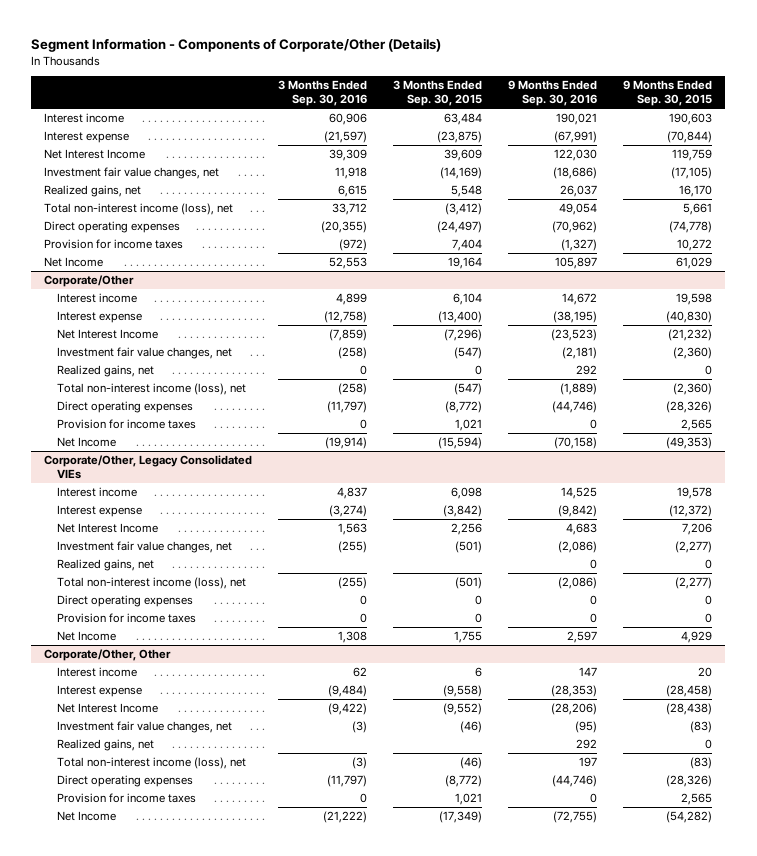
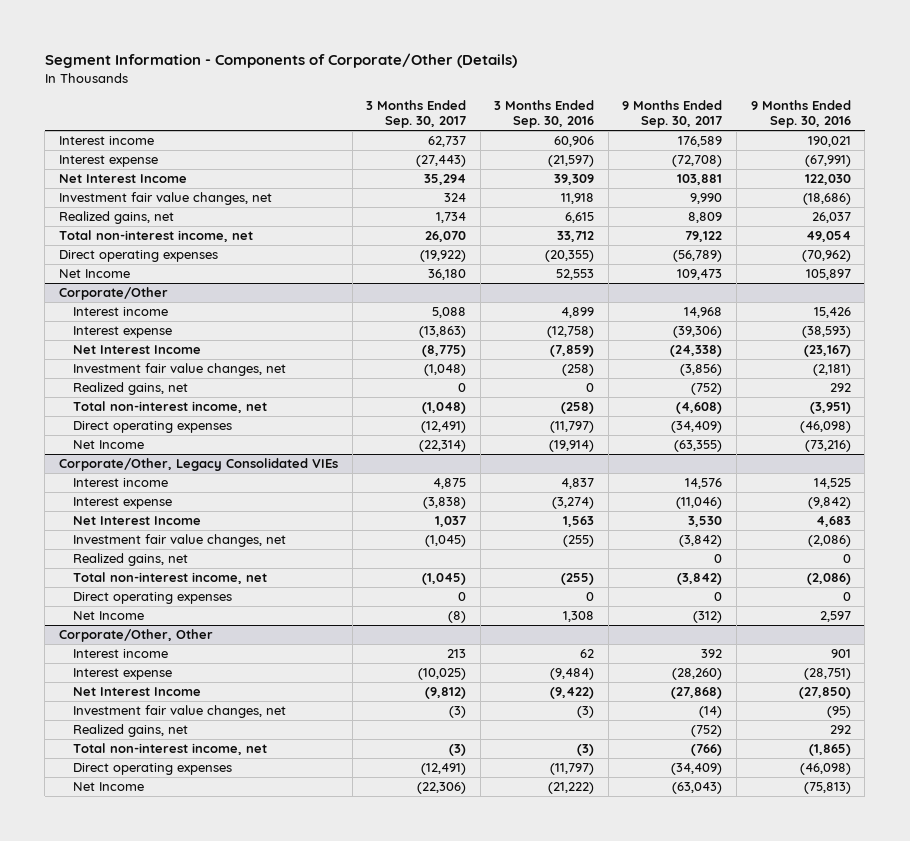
- | 3 Months Ended Sep. 30, 2016 | 3 Months Ended Sep. 30, 2015 | 9 Months Ended Sep. 30, 2016 | 9 Months Ended Sep. 30, 2015
+ | 3 Months Ended Sep. 30, 2017 | 3 Months Ended Sep. 30, 2016 | 9 Months Ended Sep. 30, 2017 | 9 Months Ended Sep. 30, 2016
- Total non-interest income (loss), net | 33,712 | (3,412) | 49,054 | 5,661
+ Total non-interest income, net | 26,070 | 33,712 | 79,122 | 49,054
- Provision for income taxes | (972) | 7,404 | (1,327) | 10,272
@ Corporate/Other
- Interest income | 4,899 | 6,104 | 14,672 | 19,598
- Interest expense | (12,758) | (13,400) | (38,195) | (40,830)
- Net Interest Income | (7,859) | (7,296) | (23,523) | (21,232)
+ Interest income | 5,088 | 4,899 | 14,968 | 15,426
+ Interest expense | (13,863) | (12,758) | (39,306) | (38,593)
+ Net Interest Income | (8,775) | (7,859) | (24,338) | (23,167)
- Total non-interest income (loss), net | (258) | (547) | (1,889) | (2,360)
- Direct operating expenses | (11,797) | (8,772) | (44,746) | (28,326)
- Provision for income taxes | 0 | 1,021 | 0 | 2,565
- Net Income | (19,914) | (15,594) | (70,158) | (49,353)
+ Total non-interest income, net | (1,048) | (258) | (4,608) | (3,951)
+ Direct operating expenses | (12,491) | (11,797) | (34,409) | (46,098)
+ Net Income | (22,314) | (19,914) | (63,355) | (73,216)
@ Corporate/Other, Legacy Consolidated VIEs
- Total non-interest income (loss), net | (255) | (501) | (2,086) | (2,277)
+ Total non-interest income, net | (1,045) | (255) | (3,842) | (2,086)
- Provision for income taxes | 0 | 0 | 0 | 0
@ Corporate/Other, Other
- Interest income | 62 | 6 | 147 | 20
- Interest expense | (9,484) | (9,558) | (28,353) | (28,458)
- Net Interest Income | (9,422) | (9,552) | (28,206) | (28,438)
+ Interest income | 213 | 62 | 392 | 901
+ Interest expense | (10,025) | (9,484) | (28,260) | (28,751)
+ Net Interest Income | (9,812) | (9,422) | (27,868) | (27,850)
- Total non-interest income (loss), net | (3) | (46) | 197 | (83)
- Direct operating expenses | (11,797) | (8,772) | (44,746) | (28,326)
- Provision for income taxes | 0 | 1,021 | 0 | 2,565
- Net Income | (21,222) | (17,349) | (72,755) | (54,282)
+ Total non-interest income, net | (3) | (3) | (766) | (1,865)
+ Direct operating expenses | (12,491) | (11,797) | (34,409) | (46,098)
+ Net Income | (22,306) | (21,222) | (63,043) | (75,813)

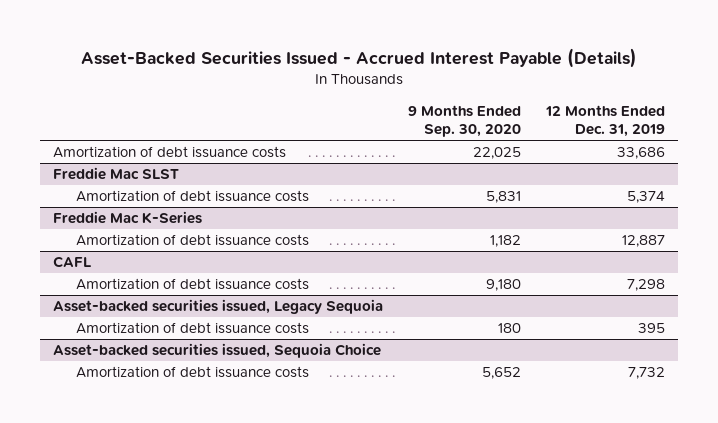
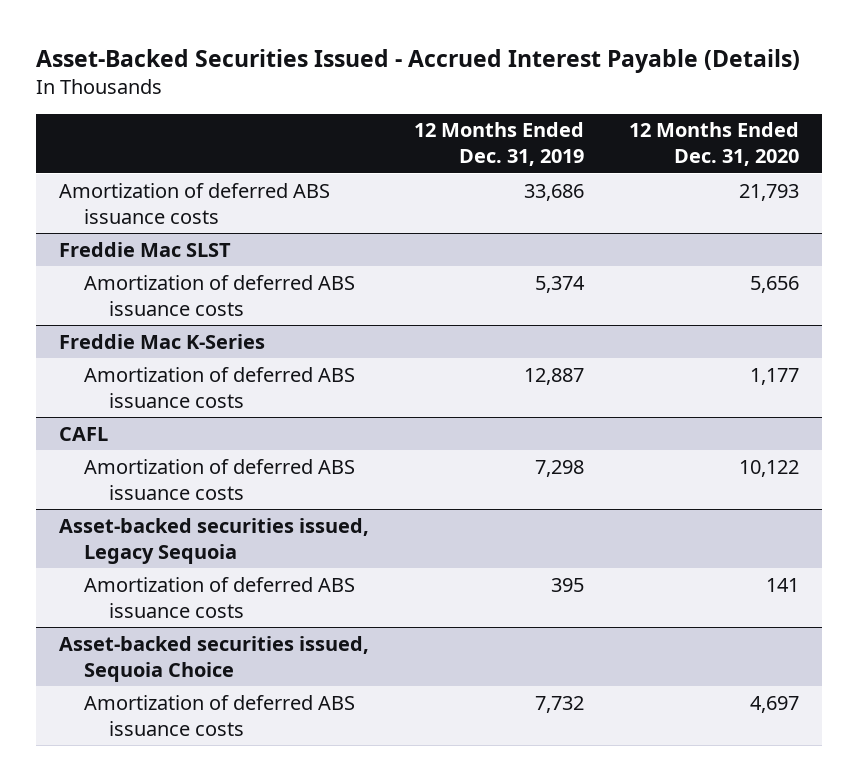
- | 9 Months Ended Sep. 30, 2020 | 12 Months Ended Dec. 31, 2019
+ | 12 Months Ended Dec. 31, 2019 | 12 Months Ended Dec. 31, 2020
- Amortization of debt issuance costs | 22,025 | 33,686
+ Amortization of deferred ABS issuance costs | 33,686 | 21,793
@ Freddie Mac SLST
- Amortization of debt issuance costs | 5,831 | 5,374
+ Amortization of deferred ABS issuance costs | 5,374 | 5,656
@ Freddie Mac K-Series
- Amortization of debt issuance costs | 1,182 | 12,887
+ Amortization of deferred ABS issuance costs | 12,887 | 1,177
@ CAFL
- Amortization of debt issuance costs | 9,180 | 7,298
+ Amortization of deferred ABS issuance costs | 7,298 | 10,122
@ Asset-backed securities issued, Legacy Sequoia
- Amortization of debt issuance costs | 180 | 395
+ Amortization of deferred ABS issuance costs | 395 | 141
@ Asset-backed securities issued, Sequoia Choice
- Amortization of debt issuance costs | 5,652 | 7,732
+ Amortization of deferred ABS issuance costs | 7,732 | 4,697

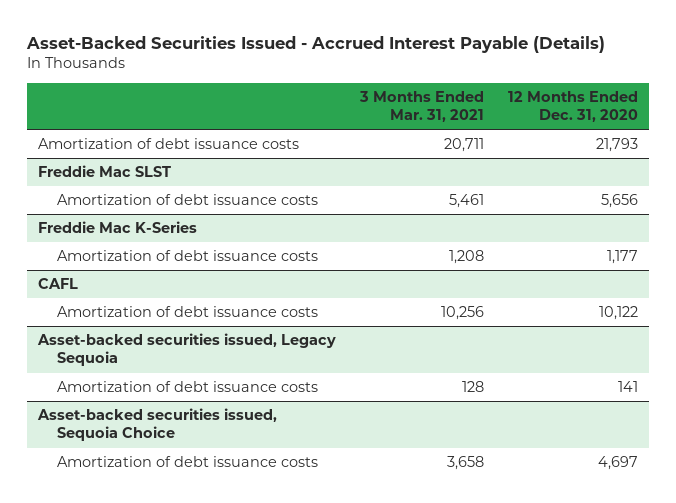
- | 12 Months Ended Dec. 31, 2019 | 12 Months Ended Dec. 31, 2020
+ | 3 Months Ended Mar. 31, 2021 | 12 Months Ended Dec. 31, 2020
- Amortization of deferred ABS issuance costs | 33,686 | 21,793
+ Amortization of debt issuance costs | 20,711 | 21,793
@ Freddie Mac SLST
- Amortization of deferred ABS issuance costs | 5,374 | 5,656
+ Amortization of debt issuance costs | 5,461 | 5,656
@ Freddie Mac K-Series
- Amortization of deferred ABS issuance costs | 12,887 | 1,177
+ Amortization of debt issuance costs | 1,208 | 1,177
@ CAFL
- Amortization of deferred ABS issuance costs | 7,298 | 10,122
+ Amortization of debt issuance costs | 10,256 | 10,122
@ Asset-backed securities issued, Legacy Sequoia
- Amortization of deferred ABS issuance costs | 395 | 141
+ Amortization of debt issuance costs | 128 | 141
@ Asset-backed securities issued, Sequoia Choice
- Amortization of deferred ABS issuance costs | 7,732 | 4,697
+ Amortization of debt issuance costs | 3,658 | 4,697

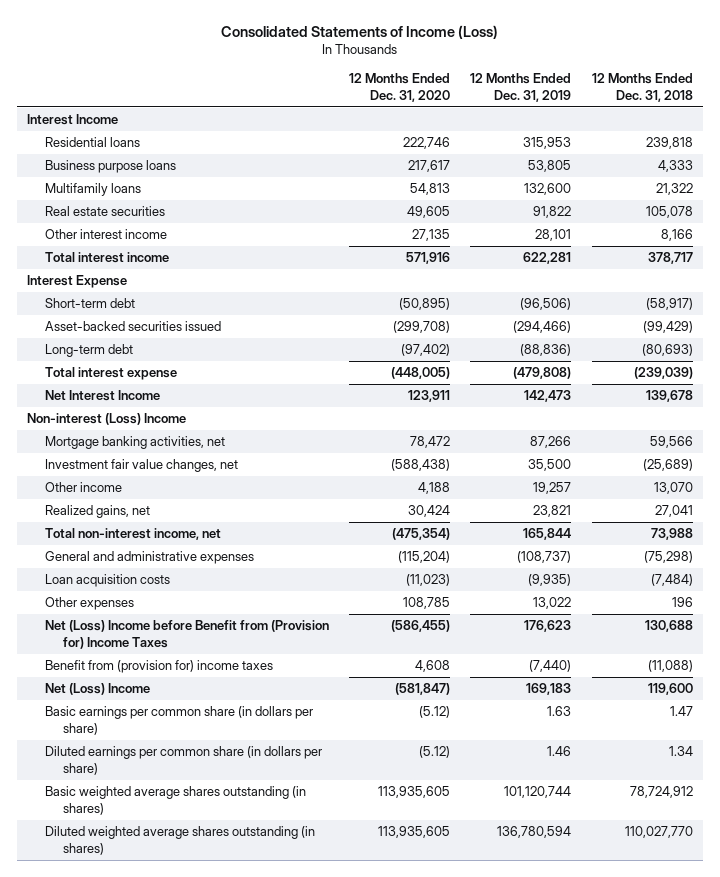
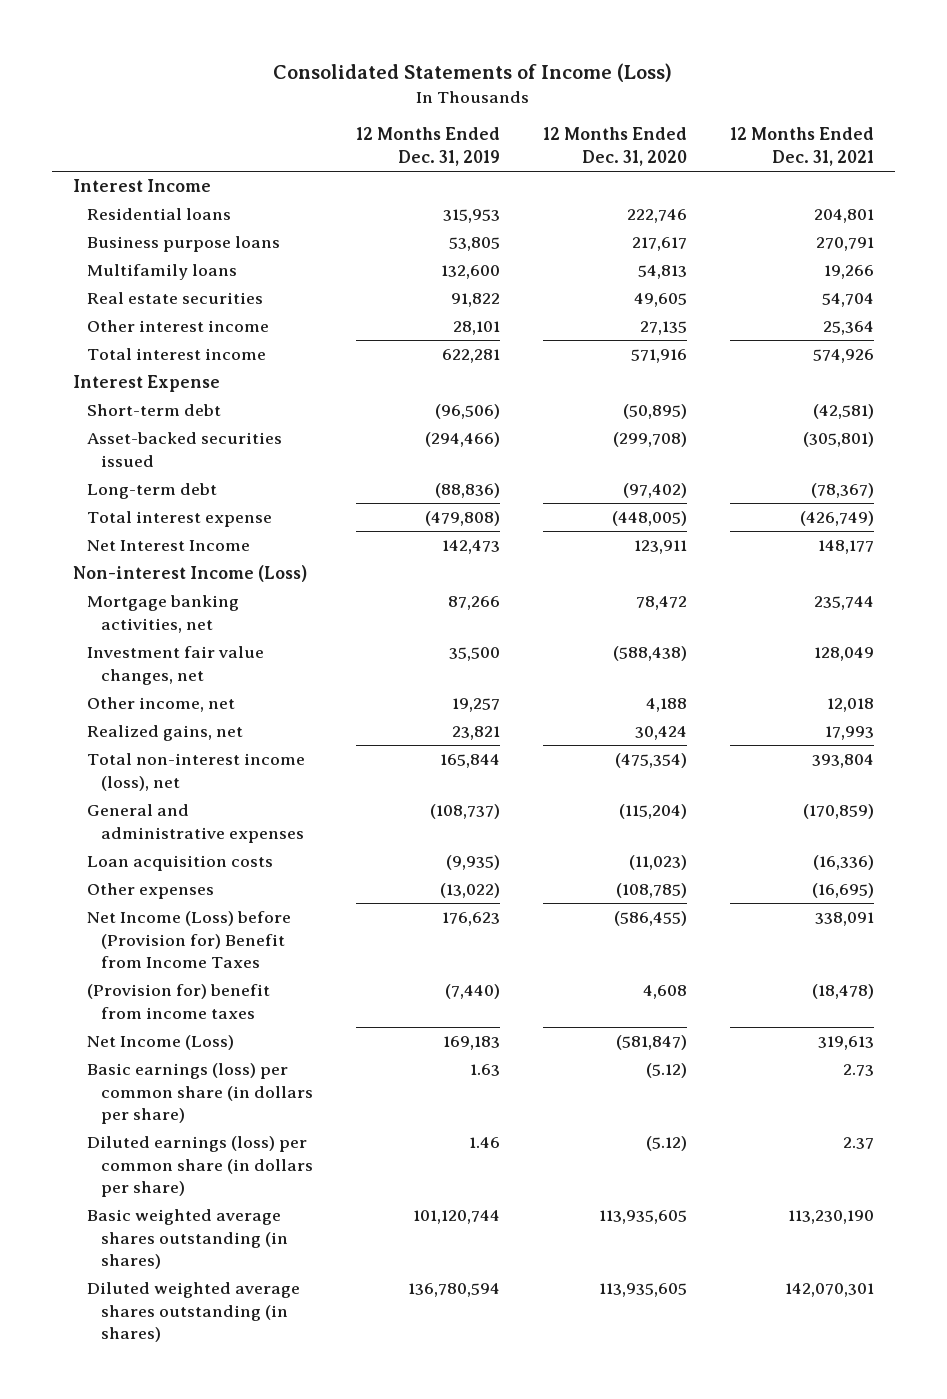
- | 12 Months Ended Dec. 31, 2020 | 12 Months Ended Dec. 31, 2019 | 12 Months Ended Dec. 31, 2018
+ | 12 Months Ended Dec. 31, 2019 | 12 Months Ended Dec. 31, 2020 | 12 Months Ended Dec. 31, 2021
- Non-interest (Loss) Income
+ Non-interest Income (Loss)
- Other income | 4,188 | 19,257 | 13,070
+ Other income, net | 19,257 | 4,188 | 12,018
- Total non-interest income, net | (475,354) | 165,844 | 73,988
+ Total non-interest income (loss), net | 165,844 | (475,354) | 393,804
- Other expenses | 108,785 | 13,022 | 196
- Net (Loss) Income before Benefit from (Provision for) Income Taxes | (586,455) | 176,623 | 130,688
- Benefit from (provision for) income taxes | 4,608 | (7,440) | (11,088)
- Net (Loss) Income | (581,847) | 169,183 | 119,600
- Basic earnings per common share (in dollars per share) | (5.12) | 1.63 | 1.47
- Diluted earnings per common share (in dollars per share) | (5.12) | 1.46 | 1.34
+ Other expenses | (13,022) | (108,785) | (16,695)
+ Net Income (Loss) before (Provision for) Benefit from Income Taxes | 176,623 | (586,455) | 338,091
+ (Provision for) benefit from income taxes | (7,440) | 4,608 | (18,478)
+ Net Income (Loss) | 169,183 | (581,847) | 319,613
+ Basic earnings (loss) per common share (in dollars per share) | 1.63 | (5.12) | 2.73
+ Diluted earnings (loss) per common share (in dollars per share) | 1.46 | (5.12) | 2.37

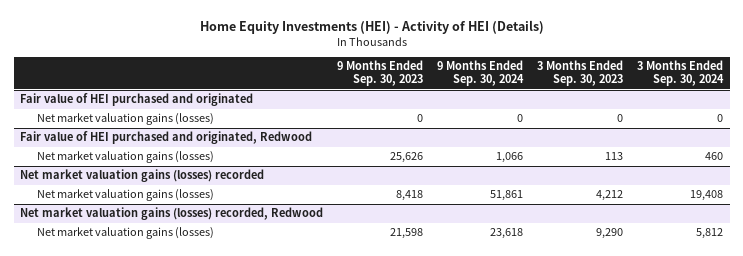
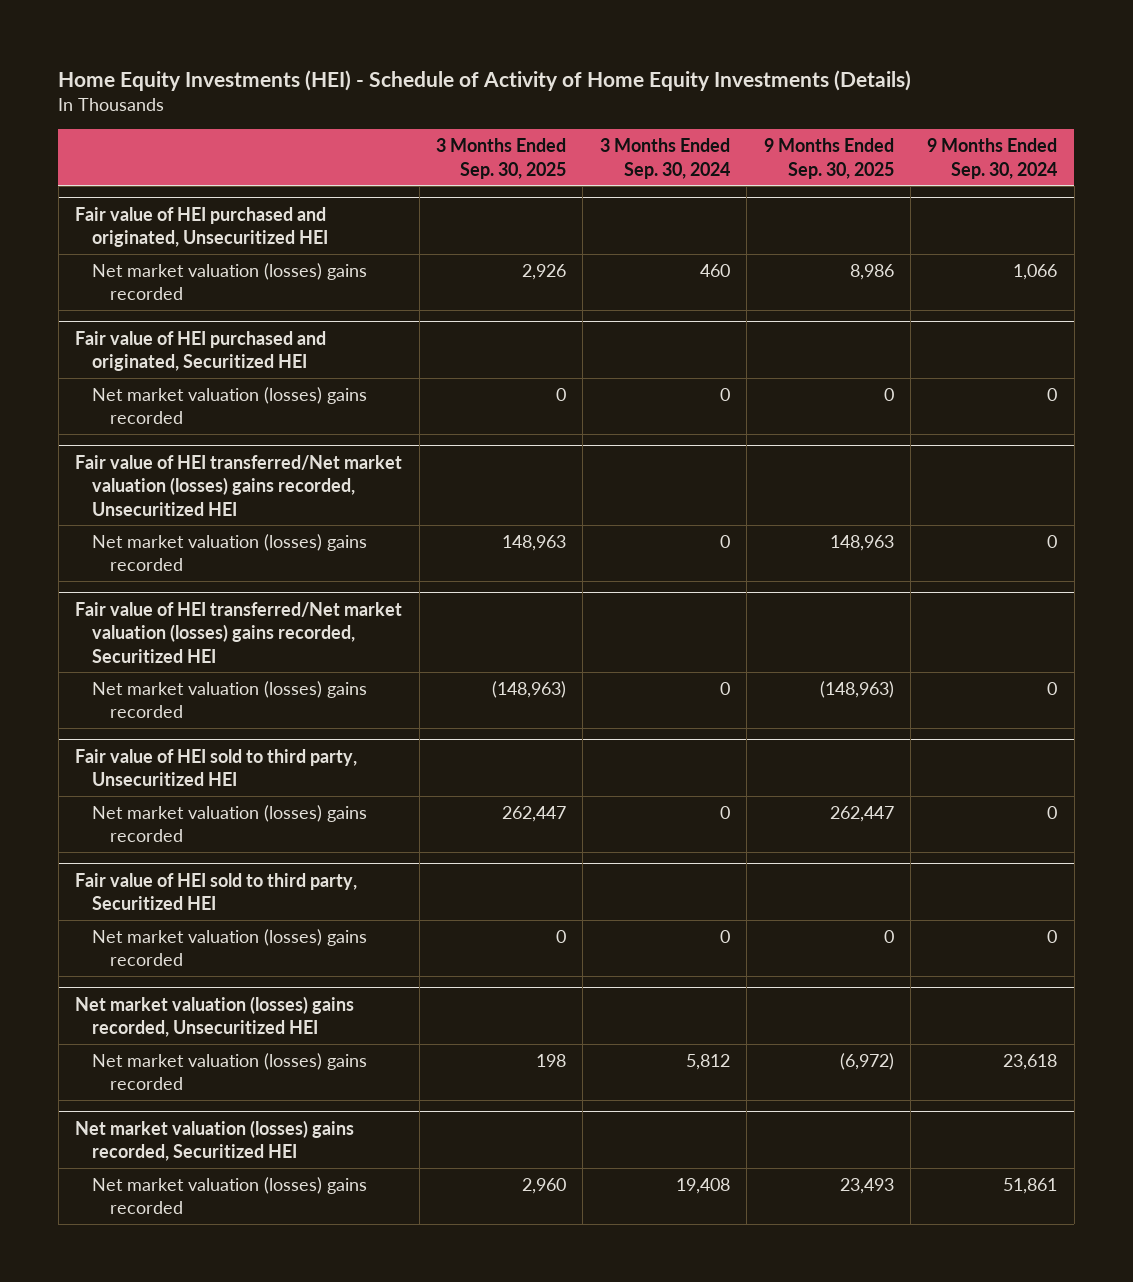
- Home Equity Investments (HEI) - Activity of HEI (Details)
+ Home Equity Investments (HEI) - Schedule of Activity of Home Equity Investments (Details)
- | 9 Months Ended Sep. 30, 2023 | 9 Months Ended Sep. 30, 2024 | 3 Months Ended Sep. 30, 2023 | 3 Months Ended Sep. 30, 2024
+ | 3 Months Ended Sep. 30, 2025 | 3 Months Ended Sep. 30, 2024 | 9 Months Ended Sep. 30, 2025 | 9 Months Ended Sep. 30, 2024
- Fair value of HEI purchased and originated
- Net market valuation gains (losses) | 0 | 0 | 0 | 0
- Fair value of HEI purchased and originated, Redwood
- Net market valuation gains (losses) | 25,626 | 1,066 | 113 | 460
- Net market valuation gains (losses) recorded
- Net market valuation gains (losses) | 8,418 | 51,861 | 4,212 | 19,408
- Net market valuation gains (losses) recorded, Redwood
- Net market valuation gains (losses) | 21,598 | 23,618 | 9,290 | 5,812
+ Fair value of HEI purchased and originated, Unsecuritized HEI
+ Net market valuation (losses) gains recorded | 2,926 | 460 | 8,986 | 1,066
+ Fair value of HEI purchased and originated, Securitized HEI
+ Net market valuation (losses) gains recorded | 0 | 0 | 0 | 0
+ Fair value of HEI transferred/Net market valuation (losses) gains recorded, Unsecuritized HEI
+ Net market valuation (losses) gains recorded | 148,963 | 0 | 148,963 | 0
+ Fair value of HEI transferred/Net market valuation (losses) gains recorded, Securitized HEI
+ Net market valuation (losses) gains recorded | (148,963) | 0 | (148,963) | 0
+ Fair value of HEI sold to third party, Unsecuritized HEI
+ Net market valuation (losses) gains recorded | 262,447 | 0 | 262,447 | 0
+ Fair value of HEI sold to third party, Securitized HEI
+ Net market valuation (losses) gains recorded | 0 | 0 | 0 | 0
+ Net market valuation (losses) gains recorded, Unsecuritized HEI
+ Net market valuation (losses) gains recorded | 198 | 5,812 | (6,972) | 23,618
+ Net market valuation (losses) gains recorded, Securitized HEI
+ Net market valuation (losses) gains recorded | 2,960 | 19,408 | 23,493 | 51,861

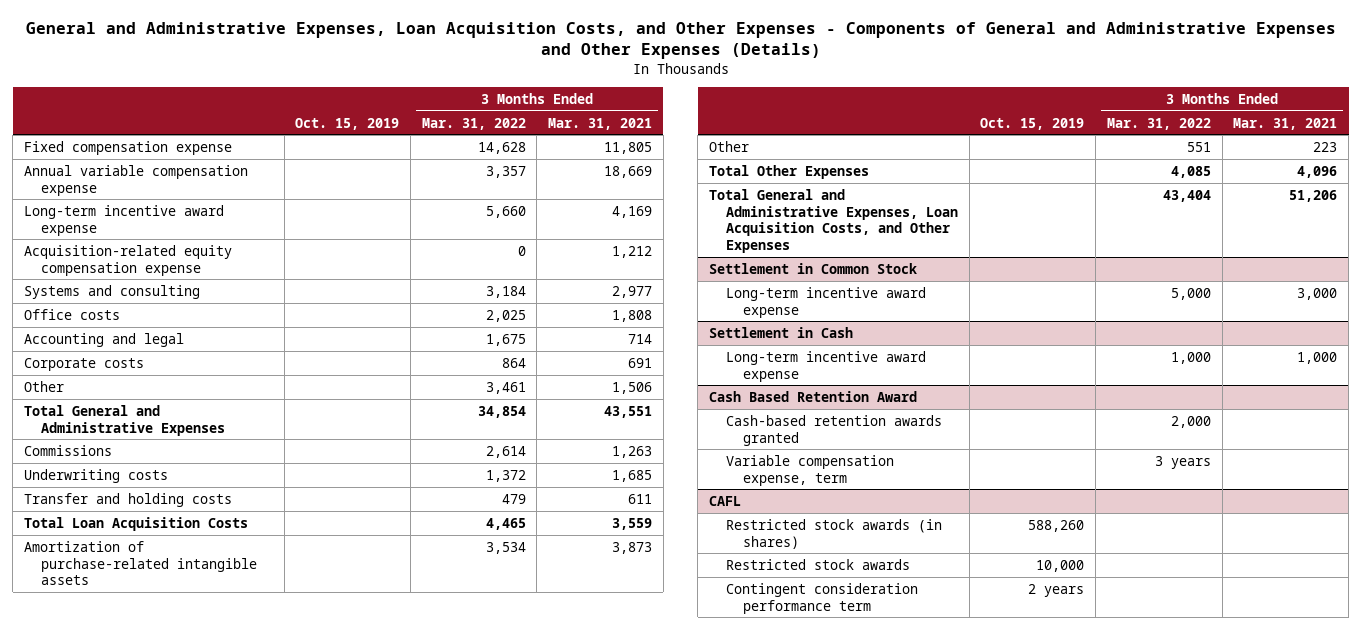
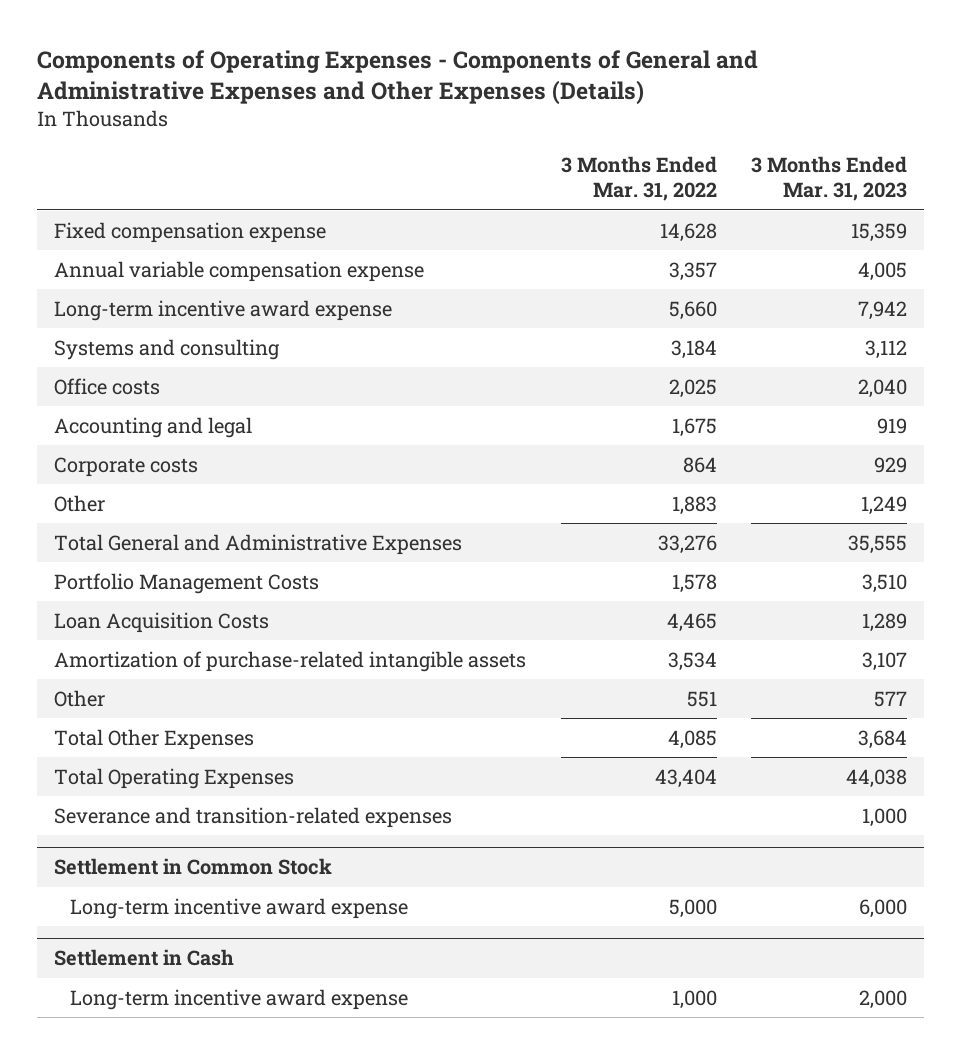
- General and Administrative Expenses, Loan Acquisition Costs, and Other Expenses - Components of General and Administrative Expenses and Other Expenses (Details)
+ Components of Operating Expenses - Components of General and Administrative Expenses and Other Expenses (Details)
- | Oct. 15, 2019 | 3 Months Ended Mar. 31, 2022 | 3 Months Ended Mar. 31, 2021
+ | 3 Months Ended Mar. 31, 2022 | 3 Months Ended Mar. 31, 2023
- Acquisition-related equity compensation expense | | 0 | 1,212
- Other | | 3,461 | 1,506
- Total General and Administrative Expenses | | 34,854 | 43,551
- Commissions | | 2,614 | 1,263
- Underwriting costs | | 1,372 | 1,685
- Transfer and holding costs | | 479 | 611
- Total Loan Acquisition Costs | | 4,465 | 3,559
+ Other | 1,883 | 1,249
+ Total General and Administrative Expenses | 33,276 | 35,555
+ Portfolio Management Costs | 1,578 | 3,510
+ Loan Acquisition Costs | 4,465 | 1,289
- Total General and Administrative Expenses, Loan Acquisition Costs, and Other Expenses | | 43,404 | 51,206
+ Total Operating Expenses | 43,404 | 44,038
+ Severance and transition-related expenses | | 1,000
- Cash Based Retention Award
- Cash-based retention awards granted | | 2,000 |
- Variable compensation expense, term | | 3 years |
- CAFL
- Restricted stock awards (in shares) | 588,260 | |
- Restricted stock awards | 10,000 | |
- Contingent consideration performance term | 2 years | |

